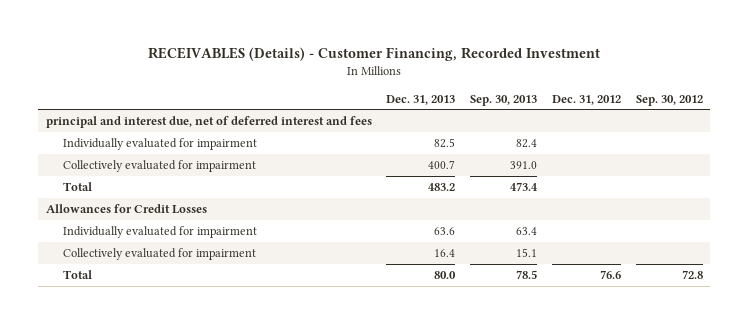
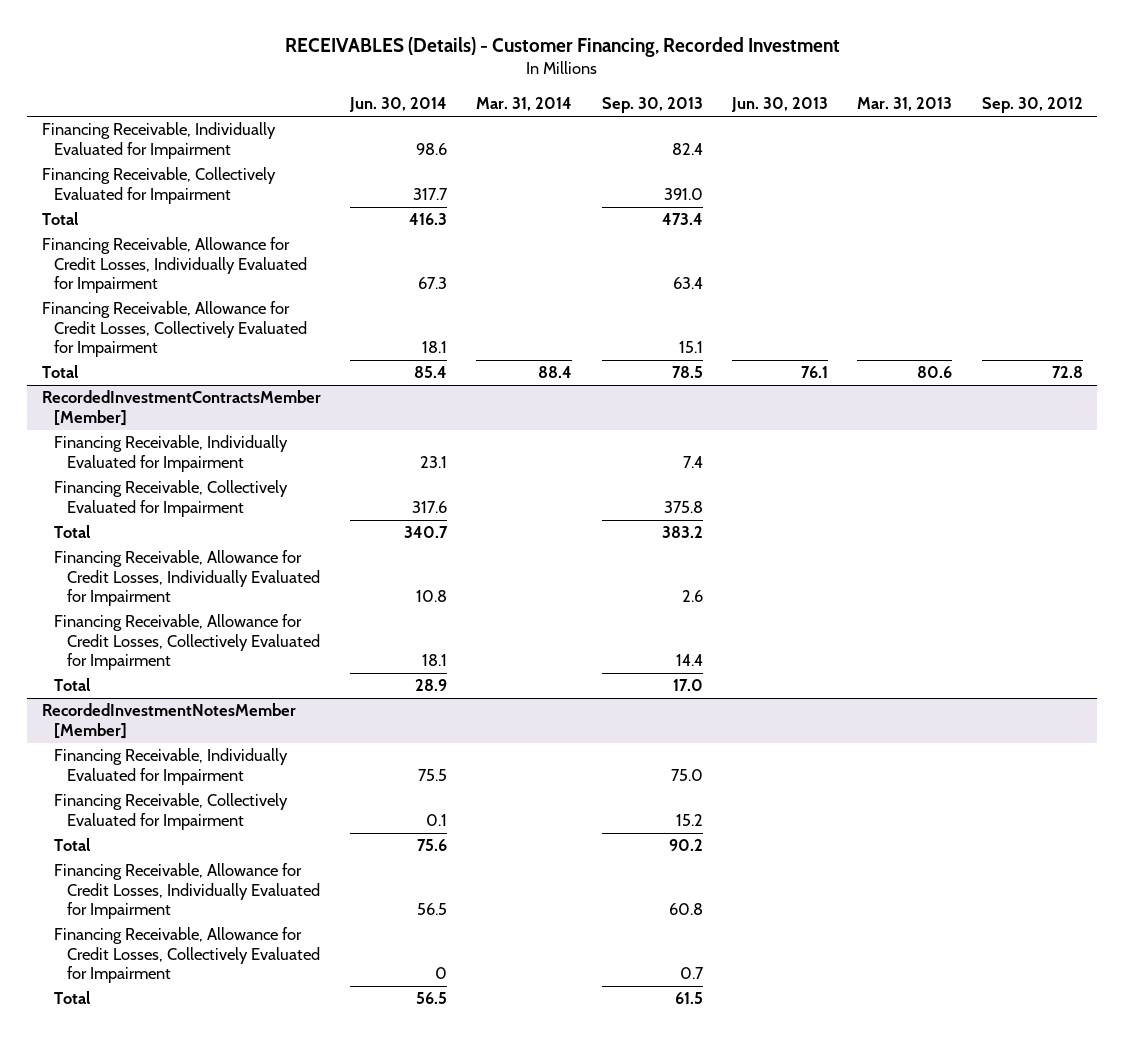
- | Dec. 31, 2013 | Sep. 30, 2013 | Dec. 31, 2012 | Sep. 30, 2012
+ | Jun. 30, 2014 | Mar. 31, 2014 | Sep. 30, 2013 | Jun. 30, 2013 | Mar. 31, 2013 | Sep. 30, 2012
- principal and interest due, net of deferred interest and fees
- Individually evaluated for impairment | 82.5 | 82.4 | |
- Collectively evaluated for impairment | 400.7 | 391.0 | |
+ Financing Receivable, Individually Evaluated for Impairment | 98.6 | | 82.4 | | |
+ Financing Receivable, Collectively Evaluated for Impairment | 317.7 | | 391.0 | | |
- Allowances for Credit Losses
- Individually evaluated for impairment | 63.6 | 63.4 | |
- Collectively evaluated for impairment | 16.4 | 15.1 | |
+ Financing Receivable, Allowance for Credit Losses, Individually Evaluated for Impairment | 67.3 | | 63.4 | | |
+ Financing Receivable, Allowance for Credit Losses, Collectively Evaluated for Impairment | 18.1 | | 15.1 | | |
+ RecordedInvestmentContractsMember [Member]
+ Financing Receivable, Individually Evaluated for Impairment | 23.1 | | 7.4 | | |
+ Financing Receivable, Collectively Evaluated for Impairment | 317.6 | | 375.8 | | |
+ Total | 340.7 | | 383.2 | | |
+ Financing Receivable, Allowance for Credit Losses, Individually Evaluated for Impairment | 10.8 | | 2.6 | | |
+ Financing Receivable, Allowance for Credit Losses, Collectively Evaluated for Impairment | 18.1 | | 14.4 | | |
+ Total | 28.9 | | 17.0 | | |
+ RecordedInvestmentNotesMember [Member]
+ Financing Receivable, Individually Evaluated for Impairment | 75.5 | | 75.0 | | |
+ Financing Receivable, Collectively Evaluated for Impairment | 0.1 | | 15.2 | | |
+ Total | 75.6 | | 90.2 | | |
+ Financing Receivable, Allowance for Credit Losses, Individually Evaluated for Impairment | 56.5 | | 60.8 | | |
+ Financing Receivable, Allowance for Credit Losses, Collectively Evaluated for Impairment | 0 | | 0.7 | | |
+ Total | 56.5 | | 61.5 | | |

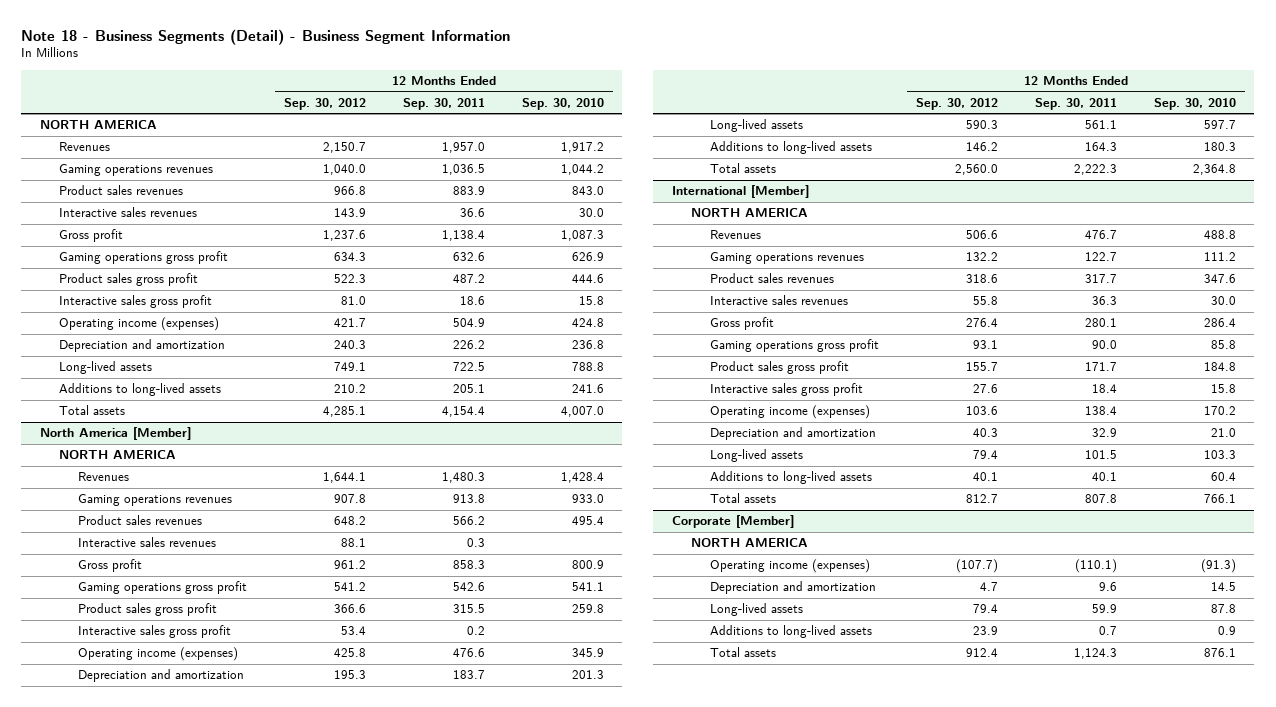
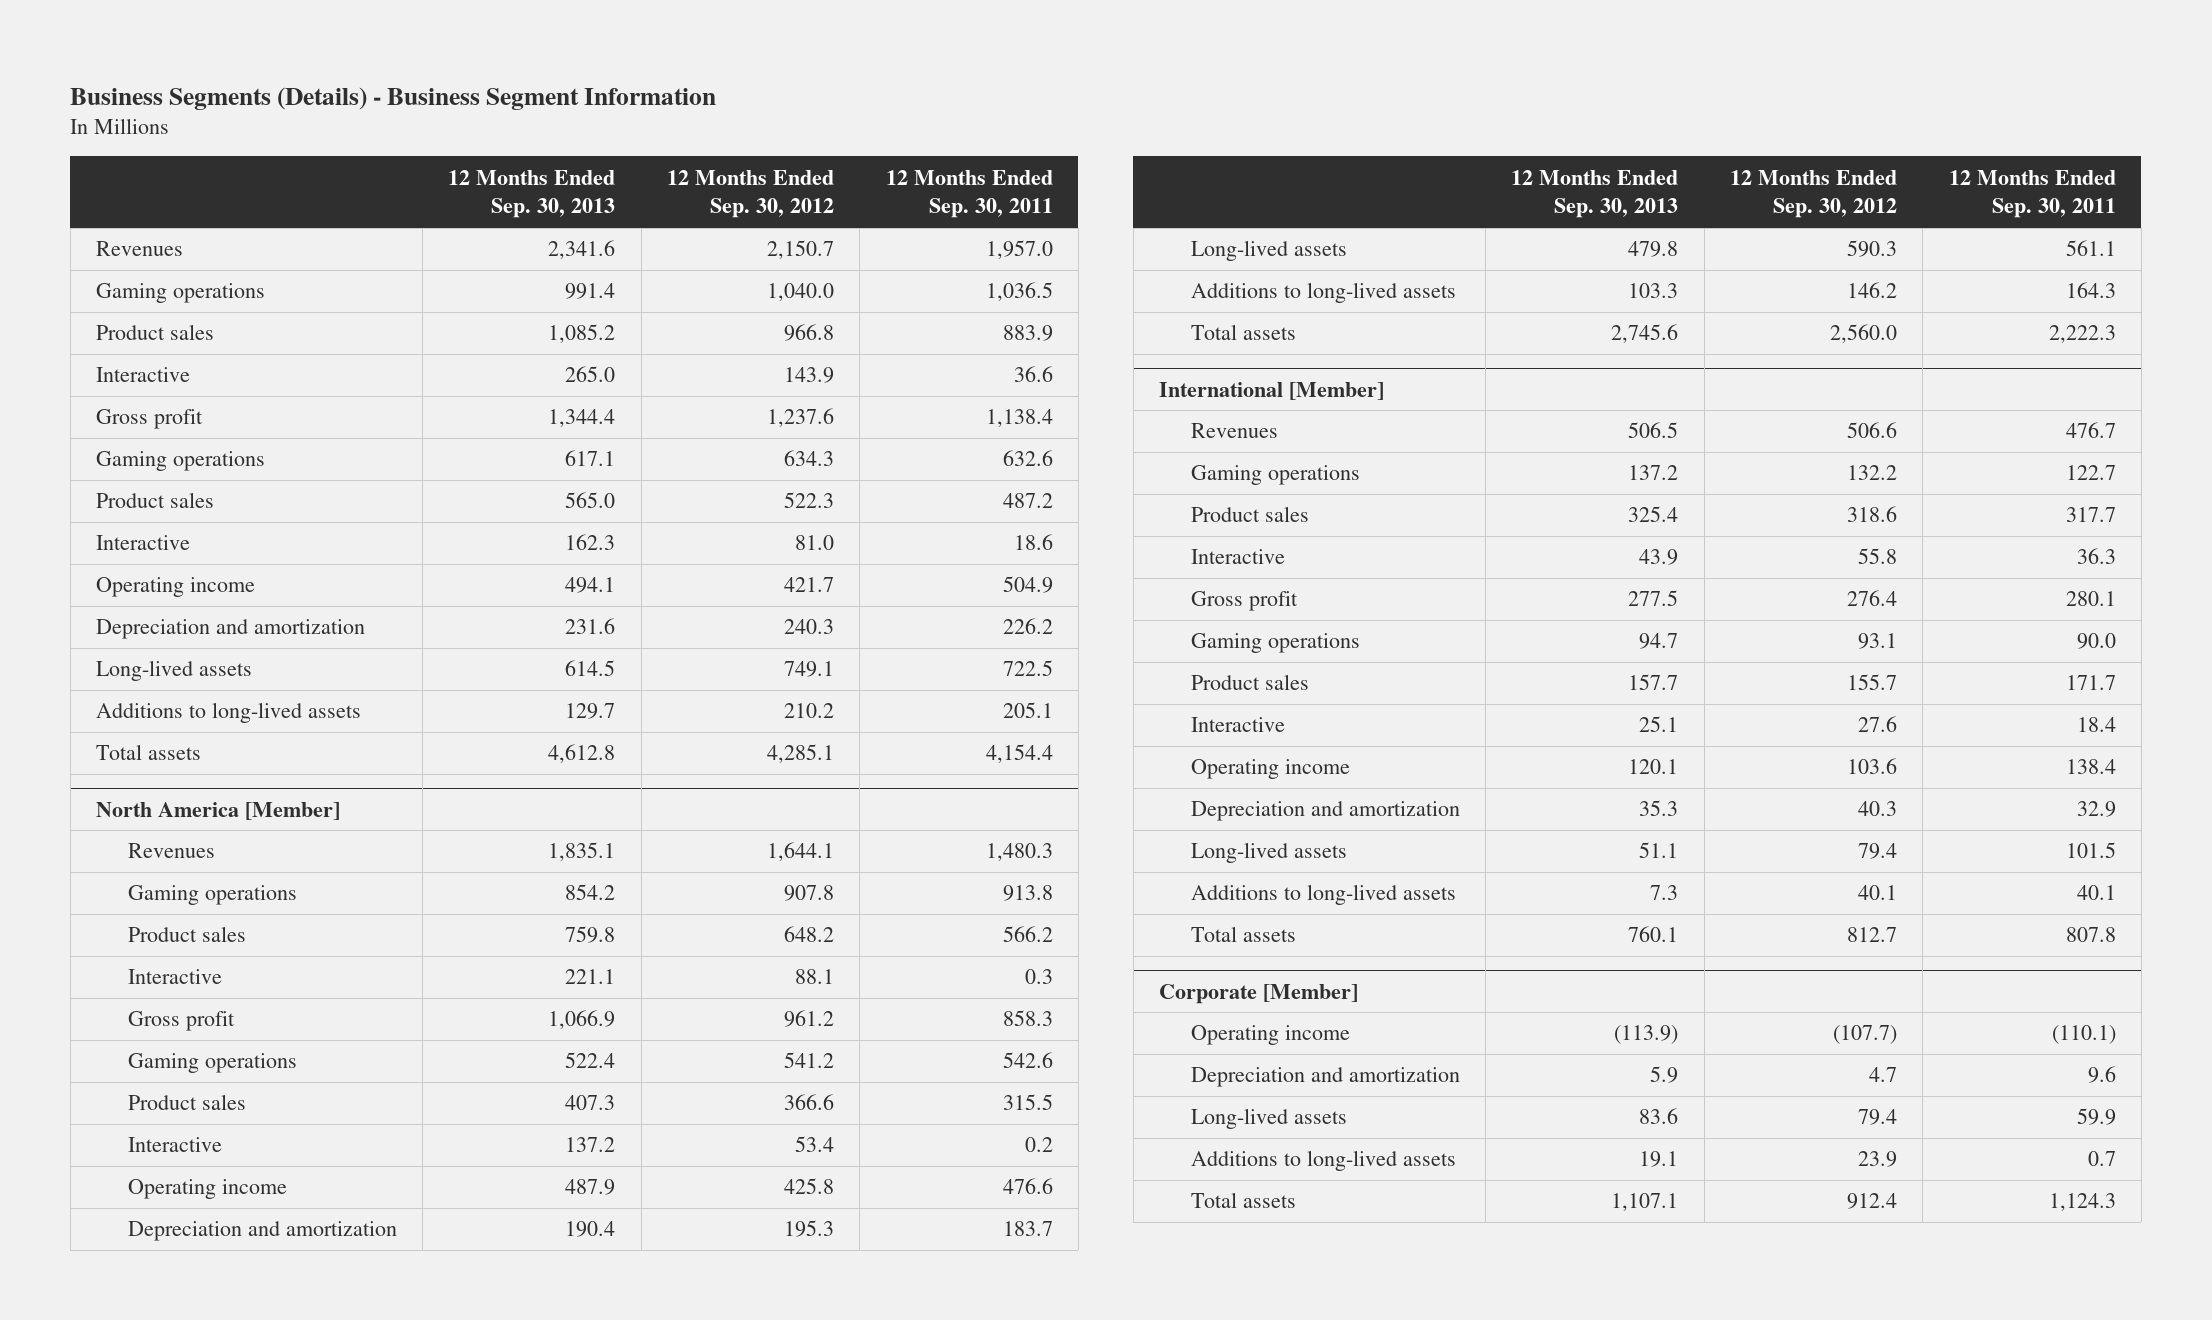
- Note 18 - Business Segments (Detail) - Business Segment Information
+ Business Segments (Details) - Business Segment Information
- | 12 Months Ended Sep. 30, 2012 | 12 Months Ended Sep. 30, 2011 | 12 Months Ended Sep. 30, 2010
+ | 12 Months Ended Sep. 30, 2013 | 12 Months Ended Sep. 30, 2012 | 12 Months Ended Sep. 30, 2011
- NORTH AMERICA
- Gaming operations revenues | 1,040.0 | 1,036.5 | 1,044.2
- Product sales revenues | 966.8 | 883.9 | 843.0
- Interactive sales revenues | 143.9 | 36.6 | 30.0
+ Gaming operations | 991.4 | 1,040.0 | 1,036.5
+ Product sales | 1,085.2 | 966.8 | 883.9
+ Interactive | 265.0 | 143.9 | 36.6
- Gaming operations gross profit | 634.3 | 632.6 | 626.9
- Product sales gross profit | 522.3 | 487.2 | 444.6
- Interactive sales gross profit | 81.0 | 18.6 | 15.8
- Operating income (expenses) | 421.7 | 504.9 | 424.8
+ Gaming operations | 617.1 | 634.3 | 632.6
+ Product sales | 565.0 | 522.3 | 487.2
+ Interactive | 162.3 | 81.0 | 18.6
+ Operating income | 494.1 | 421.7 | 504.9
@ North America [Member]
- NORTH AMERICA
- Gaming operations revenues | 907.8 | 913.8 | 933.0
- Product sales revenues | 648.2 | 566.2 | 495.4
- Interactive sales revenues | 88.1 | 0.3 |
+ Gaming operations | 854.2 | 907.8 | 913.8
+ Product sales | 759.8 | 648.2 | 566.2
+ Interactive | 221.1 | 88.1 | 0.3
- Gaming operations gross profit | 541.2 | 542.6 | 541.1
- Product sales gross profit | 366.6 | 315.5 | 259.8
- Interactive sales gross profit | 53.4 | 0.2 |
- Operating income (expenses) | 425.8 | 476.6 | 345.9
+ Gaming operations | 522.4 | 541.2 | 542.6
+ Product sales | 407.3 | 366.6 | 315.5
+ Interactive | 137.2 | 53.4 | 0.2
+ Operating income | 487.9 | 425.8 | 476.6
@ International [Member]
- NORTH AMERICA
- Gaming operations revenues | 132.2 | 122.7 | 111.2
- Product sales revenues | 318.6 | 317.7 | 347.6
- Interactive sales revenues | 55.8 | 36.3 | 30.0
+ Gaming operations | 137.2 | 132.2 | 122.7
+ Product sales | 325.4 | 318.6 | 317.7
+ Interactive | 43.9 | 55.8 | 36.3
- Gaming operations gross profit | 93.1 | 90.0 | 85.8
- Product sales gross profit | 155.7 | 171.7 | 184.8
- Interactive sales gross profit | 27.6 | 18.4 | 15.8
- Operating income (expenses) | 103.6 | 138.4 | 170.2
+ Gaming operations | 94.7 | 93.1 | 90.0
+ Product sales | 157.7 | 155.7 | 171.7
+ Interactive | 25.1 | 27.6 | 18.4
+ Operating income | 120.1 | 103.6 | 138.4
@ Corporate [Member]
- NORTH AMERICA
- Operating income (expenses) | (107.7) | (110.1) | (91.3)
+ Operating income | (113.9) | (107.7) | (110.1)

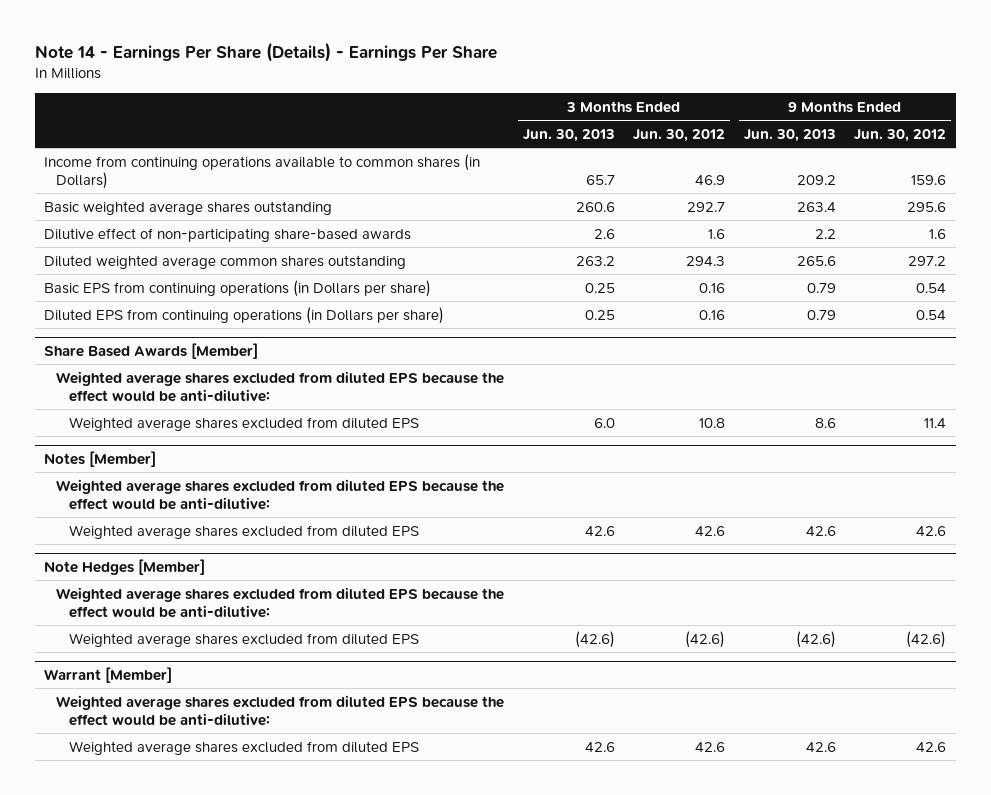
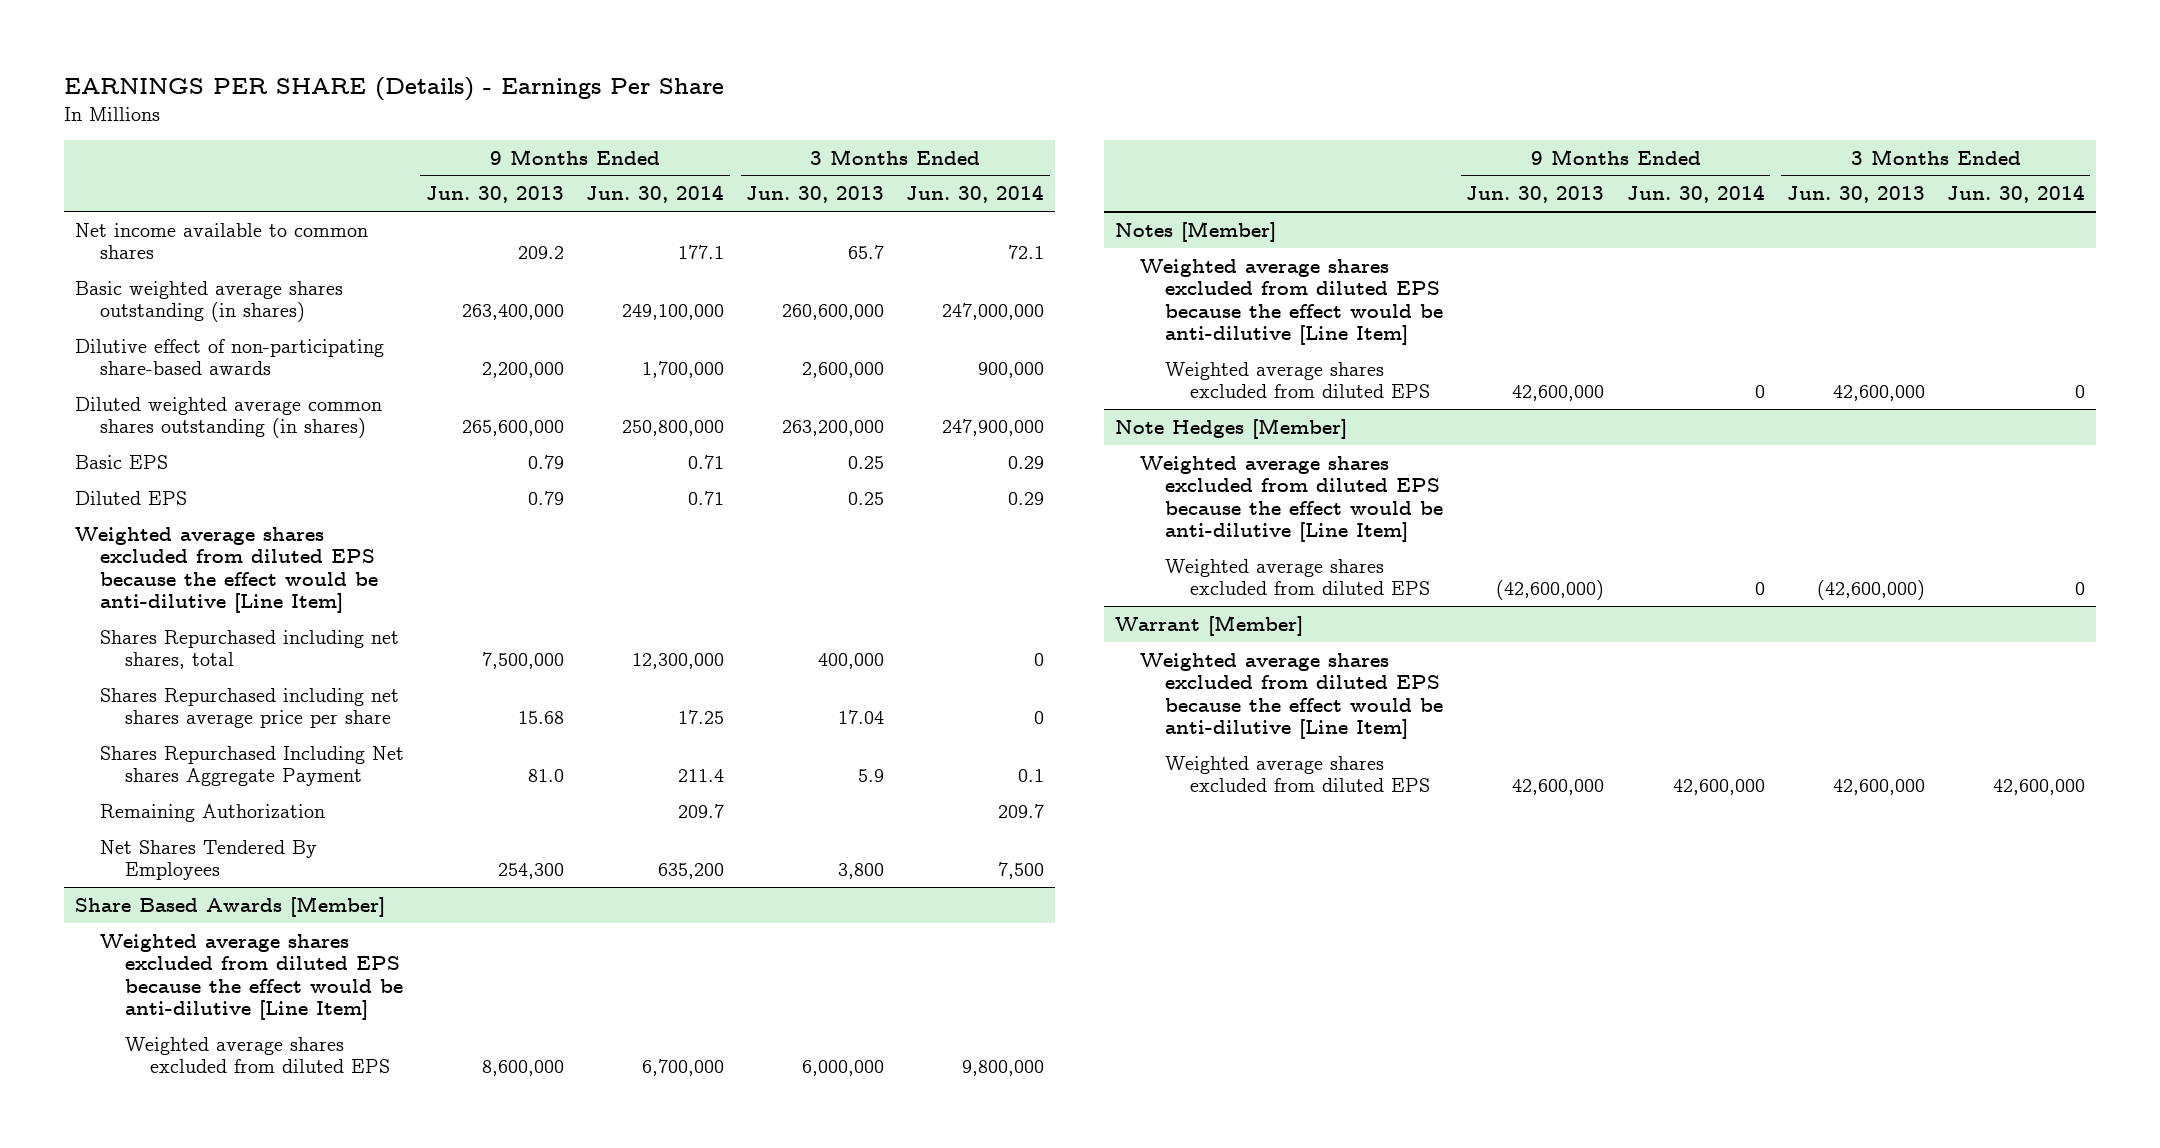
- Note 14 - Earnings Per Share (Details) - Earnings Per Share
+ EARNINGS PER SHARE (Details) - Earnings Per Share
- | 3 Months Ended Jun. 30, 2013 | 3 Months Ended Jun. 30, 2012 | 9 Months Ended Jun. 30, 2013 | 9 Months Ended Jun. 30, 2012
+ | 9 Months Ended Jun. 30, 2013 | 9 Months Ended Jun. 30, 2014 | 3 Months Ended Jun. 30, 2013 | 3 Months Ended Jun. 30, 2014
- Income from continuing operations available to common shares (in Dollars) | 65.7 | 46.9 | 209.2 | 159.6
- Basic weighted average shares outstanding | 260.6 | 292.7 | 263.4 | 295.6
- Dilutive effect of non-participating share-based awards | 2.6 | 1.6 | 2.2 | 1.6
- Diluted weighted average common shares outstanding | 263.2 | 294.3 | 265.6 | 297.2
- Basic EPS from continuing operations (in Dollars per share) | 0.25 | 0.16 | 0.79 | 0.54
- Diluted EPS from continuing operations (in Dollars per share) | 0.25 | 0.16 | 0.79 | 0.54
+ Net income available to common shares | 209.2 | 177.1 | 65.7 | 72.1
+ Basic weighted average shares outstanding (in shares) | 263,400,000 | 249,100,000 | 260,600,000 | 247,000,000
+ Dilutive effect of non-participating share-based awards | 2,200,000 | 1,700,000 | 2,600,000 | 900,000
+ Diluted weighted average common shares outstanding (in shares) | 265,600,000 | 250,800,000 | 263,200,000 | 247,900,000
+ Basic EPS | 0.79 | 0.71 | 0.25 | 0.29
+ Diluted EPS | 0.79 | 0.71 | 0.25 | 0.29
+ Weighted average shares excluded from diluted EPS because the effect would be anti-dilutive [Line Item]
+ Shares Repurchased including net shares, total | 7,500,000 | 12,300,000 | 400,000 | 0
+ Shares Repurchased including net shares average price per share | 15.68 | 17.25 | 17.04 | 0
+ Shares Repurchased Including Net shares Aggregate Payment | 81.0 | 211.4 | 5.9 | 0.1
+ Remaining Authorization | | 209.7 | | 209.7
+ Net Shares Tendered By Employees | 254,300 | 635,200 | 3,800 | 7,500
@ Share Based Awards [Member]
- Weighted average shares excluded from diluted EPS because the effect would be anti-dilutive:
- Weighted average shares excluded from diluted EPS | 6.0 | 10.8 | 8.6 | 11.4
+ Weighted average shares excluded from diluted EPS because the effect would be anti-dilutive [Line Item]
+ Weighted average shares excluded from diluted EPS | 8,600,000 | 6,700,000 | 6,000,000 | 9,800,000
@ Notes [Member]
- Weighted average shares excluded from diluted EPS because the effect would be anti-dilutive:
- Weighted average shares excluded from diluted EPS | 42.6 | 42.6 | 42.6 | 42.6
+ Weighted average shares excluded from diluted EPS because the effect would be anti-dilutive [Line Item]
+ Weighted average shares excluded from diluted EPS | 42,600,000 | 0 | 42,600,000 | 0
@ Note Hedges [Member]
- Weighted average shares excluded from diluted EPS because the effect would be anti-dilutive:
- Weighted average shares excluded from diluted EPS | (42.6) | (42.6) | (42.6) | (42.6)
+ Weighted average shares excluded from diluted EPS because the effect would be anti-dilutive [Line Item]
+ Weighted average shares excluded from diluted EPS | (42,600,000) | 0 | (42,600,000) | 0
@ Warrant [Member]
- Weighted average shares excluded from diluted EPS because the effect would be anti-dilutive:
- Weighted average shares excluded from diluted EPS | 42.6 | 42.6 | 42.6 | 42.6
+ Weighted average shares excluded from diluted EPS because the effect would be anti-dilutive [Line Item]
+ Weighted average shares excluded from diluted EPS | 42,600,000 | 42,600,000 | 42,600,000 | 42,600,000

